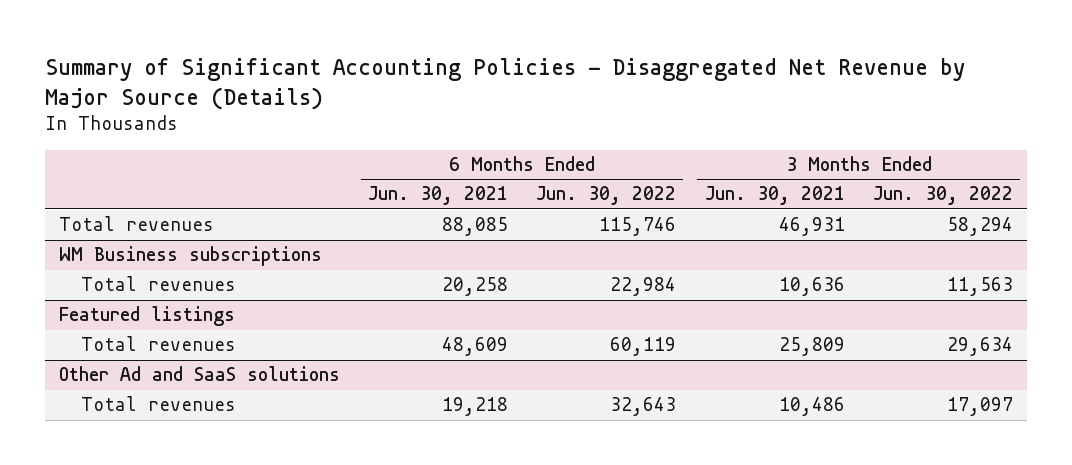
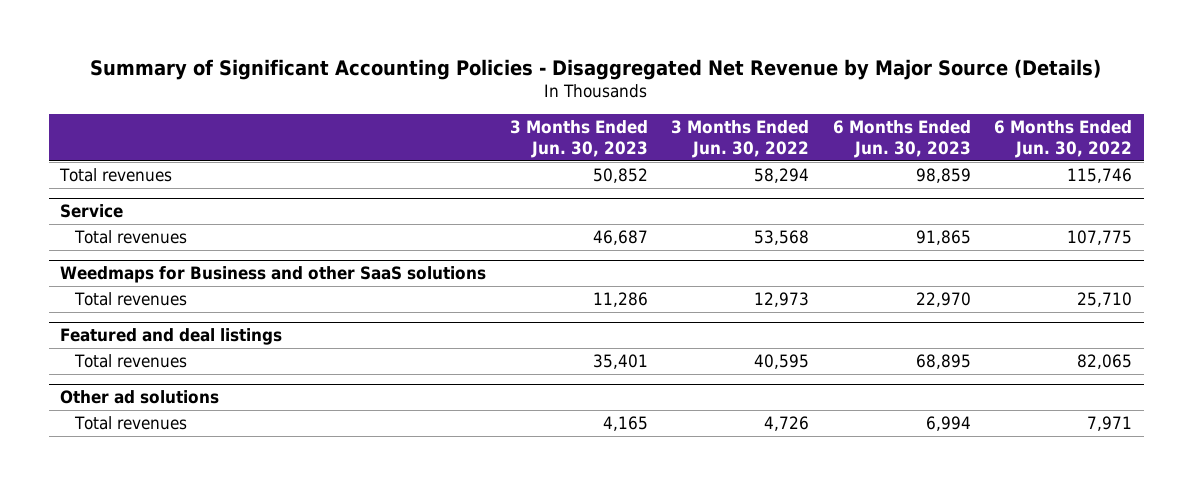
- | 6 Months Ended Jun. 30, 2021 | 6 Months Ended Jun. 30, 2022 | 3 Months Ended Jun. 30, 2021 | 3 Months Ended Jun. 30, 2022
+ | 3 Months Ended Jun. 30, 2023 | 3 Months Ended Jun. 30, 2022 | 6 Months Ended Jun. 30, 2023 | 6 Months Ended Jun. 30, 2022
- WM Business subscriptions
- Total revenues | 20,258 | 22,984 | 10,636 | 11,563
- Featured listings
- Total revenues | 48,609 | 60,119 | 25,809 | 29,634
- Other Ad and SaaS solutions
- Total revenues | 19,218 | 32,643 | 10,486 | 17,097
+ Service
+ Total revenues | 46,687 | 53,568 | 91,865 | 107,775
+ Weedmaps for Business and other SaaS solutions
+ Total revenues | 11,286 | 12,973 | 22,970 | 25,710
+ Featured and deal listings
+ Total revenues | 35,401 | 40,595 | 68,895 | 82,065
+ Other ad solutions
+ Total revenues | 4,165 | 4,726 | 6,994 | 7,971

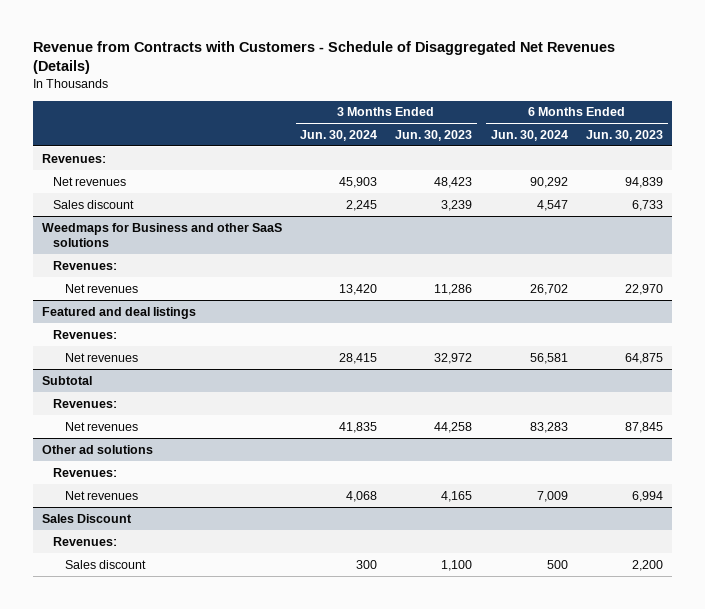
- Summary of Significant Accounting Policies - Disaggregated Net Revenue by Major Source (Details)
+ Revenue from Contracts with Customers - Schedule of Disaggregated Net Revenues (Details)
- | 3 Months Ended Jun. 30, 2023 | 3 Months Ended Jun. 30, 2022 | 6 Months Ended Jun. 30, 2023 | 6 Months Ended Jun. 30, 2022
+ | 3 Months Ended Jun. 30, 2024 | 3 Months Ended Jun. 30, 2023 | 6 Months Ended Jun. 30, 2024 | 6 Months Ended Jun. 30, 2023
- Total revenues | 50,852 | 58,294 | 98,859 | 115,746
- Service
- Total revenues | 46,687 | 53,568 | 91,865 | 107,775
+ Revenues:
+ Net revenues | 45,903 | 48,423 | 90,292 | 94,839
+ Sales discount | 2,245 | 3,239 | 4,547 | 6,733
@ Weedmaps for Business and other SaaS solutions
- Total revenues | 11,286 | 12,973 | 22,970 | 25,710
+ Revenues:
+ Net revenues | 13,420 | 11,286 | 26,702 | 22,970
@ Featured and deal listings
- Total revenues | 35,401 | 40,595 | 68,895 | 82,065
+ Revenues:
+ Net revenues | 28,415 | 32,972 | 56,581 | 64,875
+ Subtotal
+ Revenues:
+ Net revenues | 41,835 | 44,258 | 83,283 | 87,845
@ Other ad solutions
- Total revenues | 4,165 | 4,726 | 6,994 | 7,971
+ Revenues:
+ Net revenues | 4,068 | 4,165 | 7,009 | 6,994
+ Sales Discount
+ Revenues:
+ Sales discount | 300 | 1,100 | 500 | 2,200

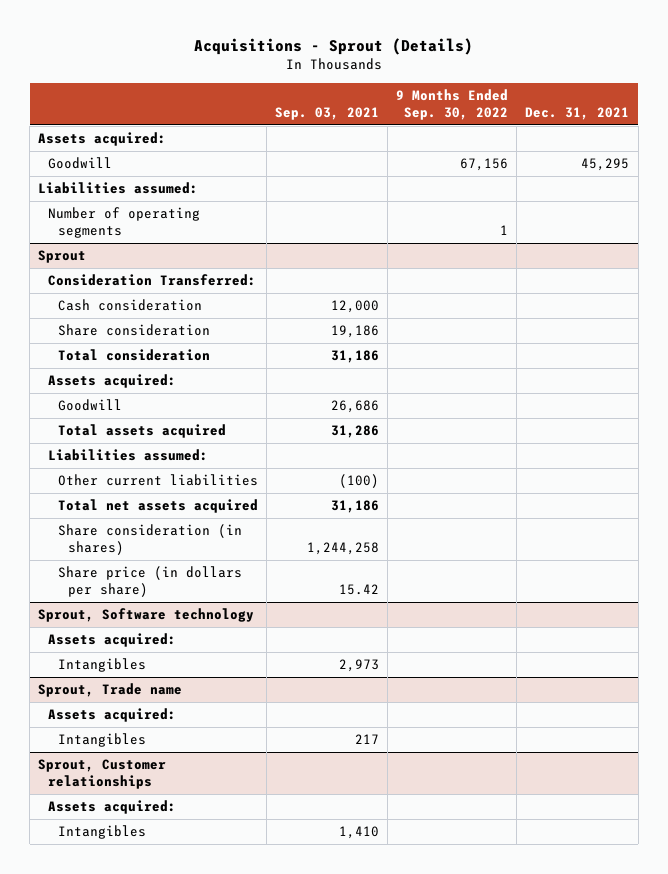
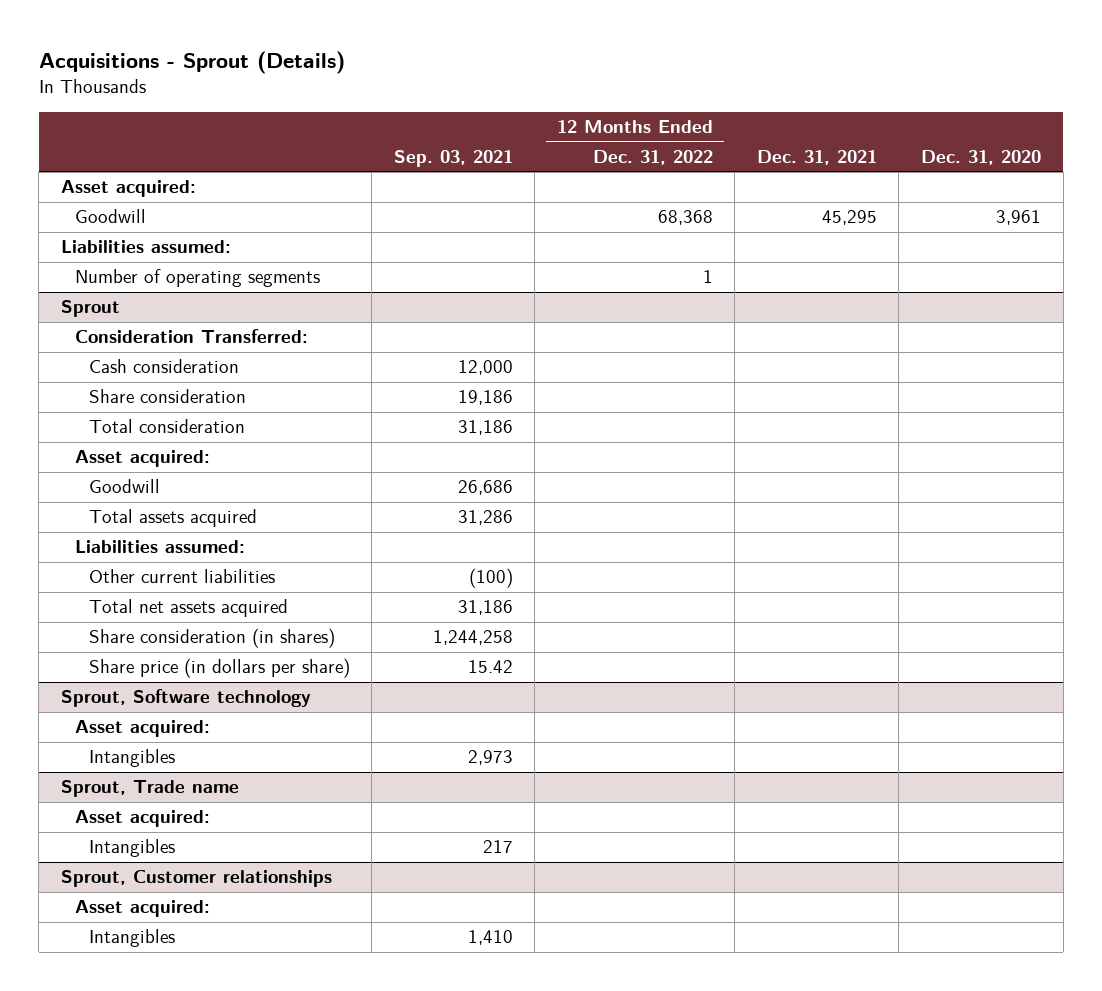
- | Sep. 03, 2021 | 9 Months Ended Sep. 30, 2022 | Dec. 31, 2021
+ | Sep. 03, 2021 | 12 Months Ended Dec. 31, 2022 | Dec. 31, 2021 | Dec. 31, 2020
- Assets acquired:
+ Asset acquired:
@ Sprout
- Assets acquired:
+ Asset acquired:
@ Sprout, Software technology
- Assets acquired:
+ Asset acquired:
@ Sprout, Trade name
- Assets acquired:
+ Asset acquired:
@ Sprout, Customer relationships
- Assets acquired:
+ Asset acquired:

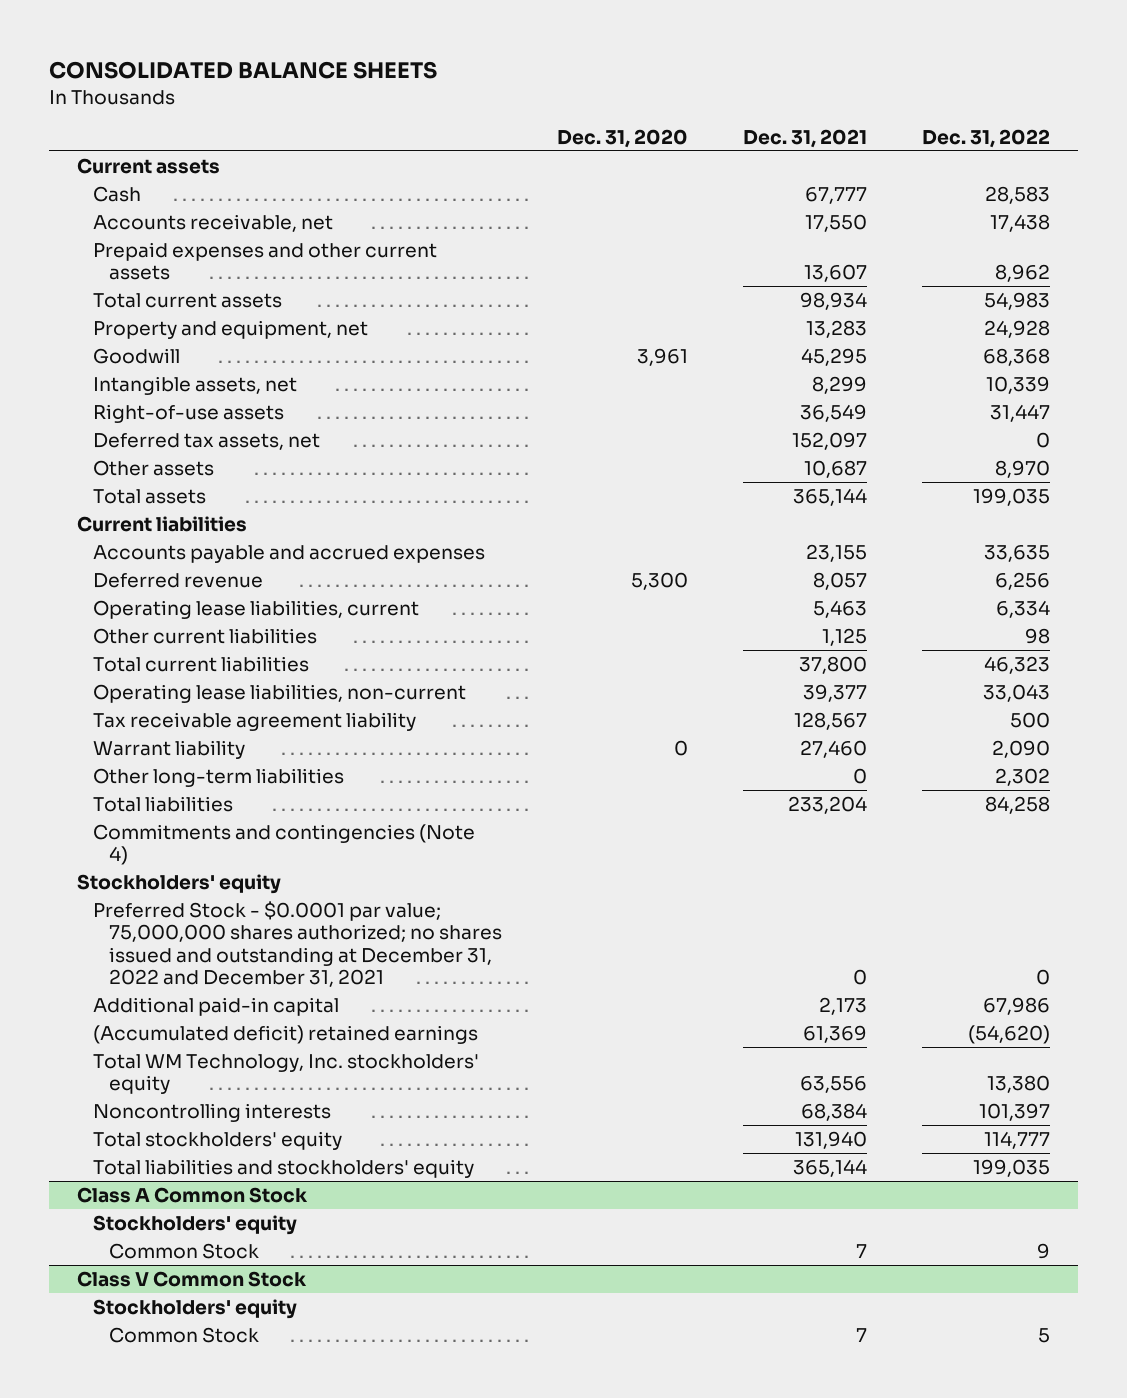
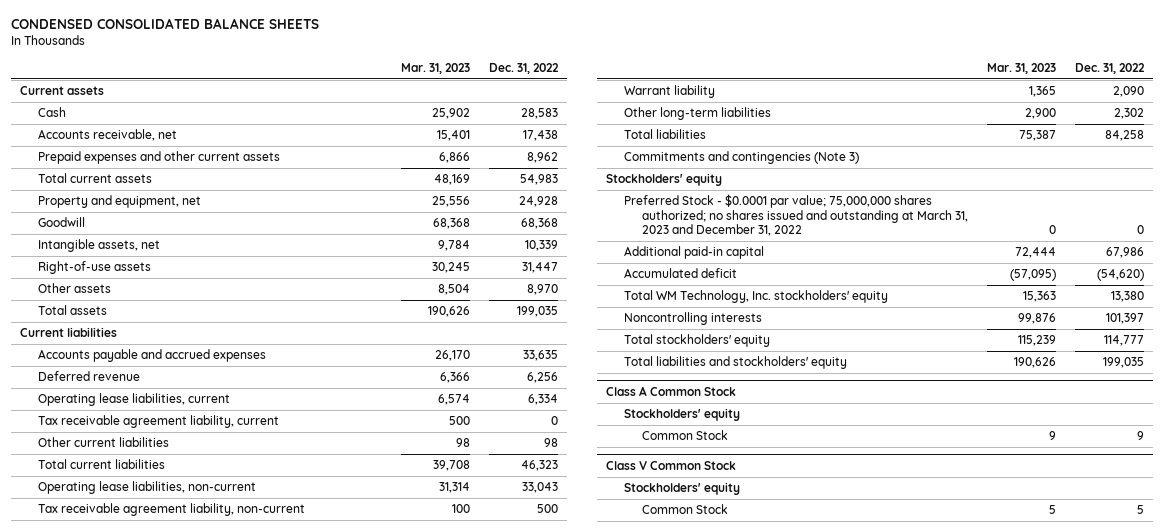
- CONSOLIDATED BALANCE SHEETS
+ CONDENSED CONSOLIDATED BALANCE SHEETS
- | Dec. 31, 2020 | Dec. 31, 2021 | Dec. 31, 2022
+ | Mar. 31, 2023 | Dec. 31, 2022
- Deferred tax assets, net | | 152,097 | 0
+ Tax receivable agreement liability, current | 500 | 0
- Tax receivable agreement liability | | 128,567 | 500
+ Tax receivable agreement liability, non-current | 100 | 500
- Commitments and contingencies (Note 4)
+ Commitments and contingencies (Note 3)
- Preferred Stock - $0.0001 par value; 75,000,000 shares authorized; no shares issued and outstanding at December 31, 2022 and December 31, 2021 | | 0 | 0
+ Preferred Stock - $0.0001 par value; 75,000,000 shares authorized; no shares issued and outstanding at March 31, 2023 and December 31, 2022 | 0 | 0
- (Accumulated deficit) retained earnings | | 61,369 | (54,620)
+ Accumulated deficit | (57,095) | (54,620)

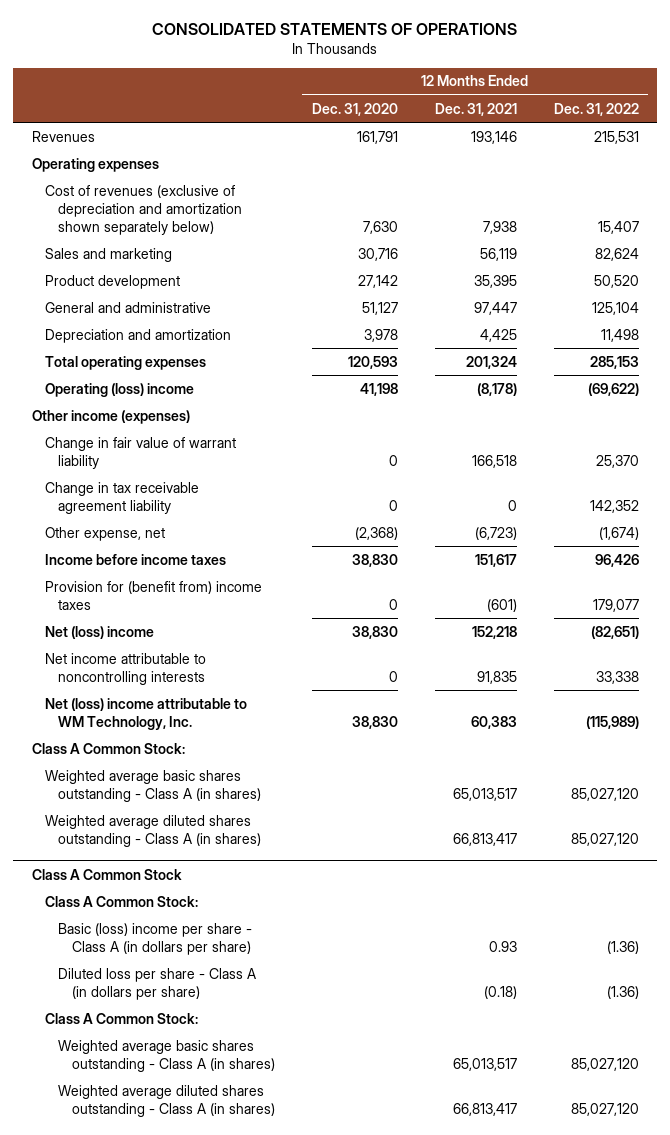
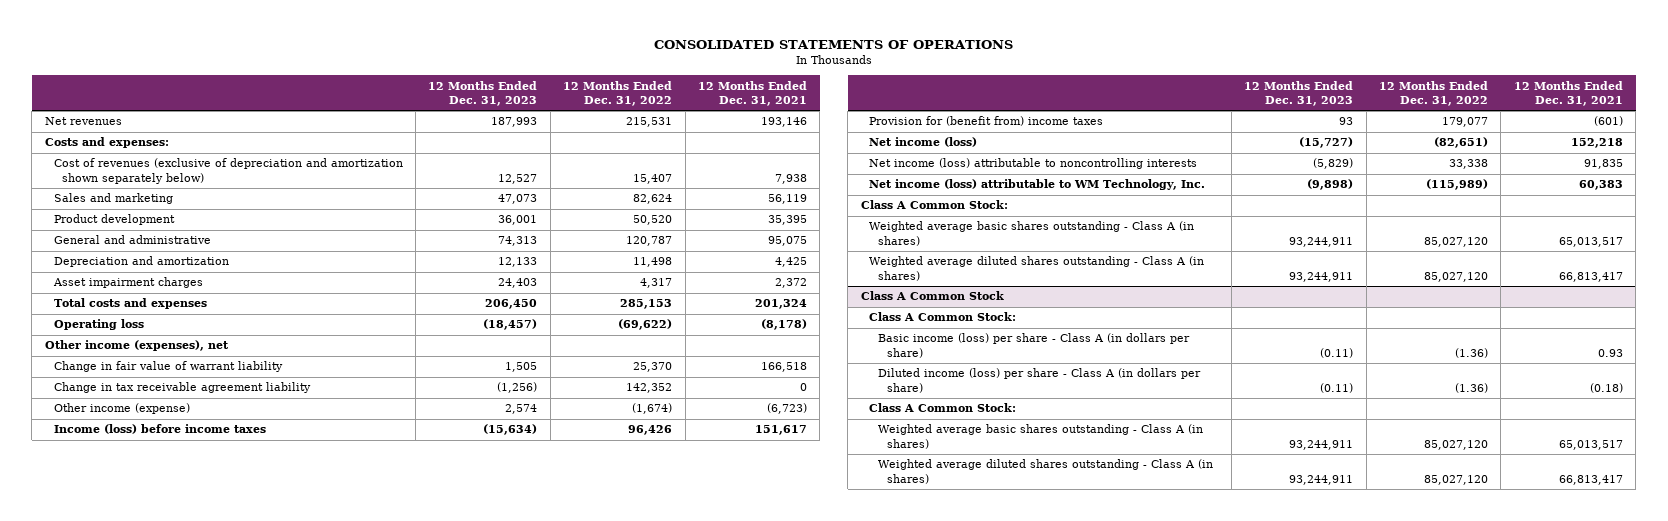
- | 12 Months Ended Dec. 31, 2020 | 12 Months Ended Dec. 31, 2021 | 12 Months Ended Dec. 31, 2022
+ | 12 Months Ended Dec. 31, 2023 | 12 Months Ended Dec. 31, 2022 | 12 Months Ended Dec. 31, 2021
- Revenues | 161,791 | 193,146 | 215,531
- Operating expenses
+ Net revenues | 187,993 | 215,531 | 193,146
+ Costs and expenses:
- General and administrative | 51,127 | 97,447 | 125,104
+ General and administrative | 74,313 | 120,787 | 95,075
- Total operating expenses | 120,593 | 201,324 | 285,153
- Operating (loss) income | 41,198 | (8,178) | (69,622)
- Other income (expenses)
+ Asset impairment charges | 24,403 | 4,317 | 2,372
+ Total costs and expenses | 206,450 | 285,153 | 201,324
+ Operating loss | (18,457) | (69,622) | (8,178)
+ Other income (expenses), net
- Other expense, net | (2,368) | (6,723) | (1,674)
- Income before income taxes | 38,830 | 151,617 | 96,426
+ Other income (expense) | 2,574 | (1,674) | (6,723)
+ Income (loss) before income taxes | (15,634) | 96,426 | 151,617
- Net (loss) income | 38,830 | 152,218 | (82,651)
- Net income attributable to noncontrolling interests | 0 | 91,835 | 33,338
- Net (loss) income attributable to WM Technology, Inc. | 38,830 | 60,383 | (115,989)
+ Net income (loss) | (15,727) | (82,651) | 152,218
+ Net income (loss) attributable to noncontrolling interests | (5,829) | 33,338 | 91,835
+ Net income (loss) attributable to WM Technology, Inc. | (9,898) | (115,989) | 60,383
@ Class A Common Stock
- Basic (loss) income per share - Class A (in dollars per share) | | 0.93 | (1.36)
- Diluted loss per share - Class A (in dollars per share) | | (0.18) | (1.36)
+ Basic income (loss) per share - Class A (in dollars per share) | (0.11) | (1.36) | 0.93
+ Diluted income (loss) per share - Class A (in dollars per share) | (0.11) | (1.36) | (0.18)

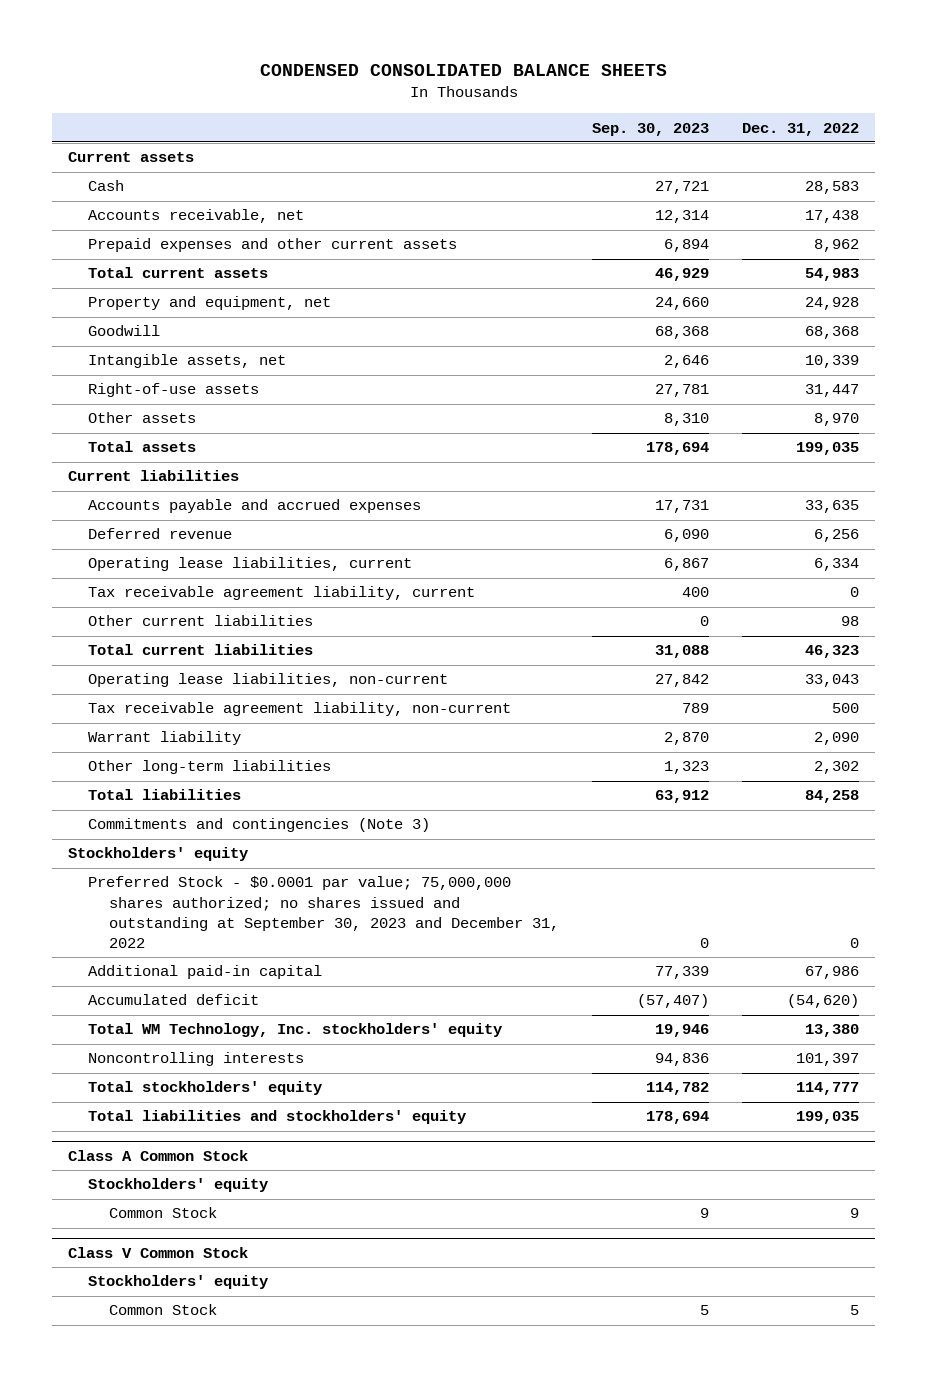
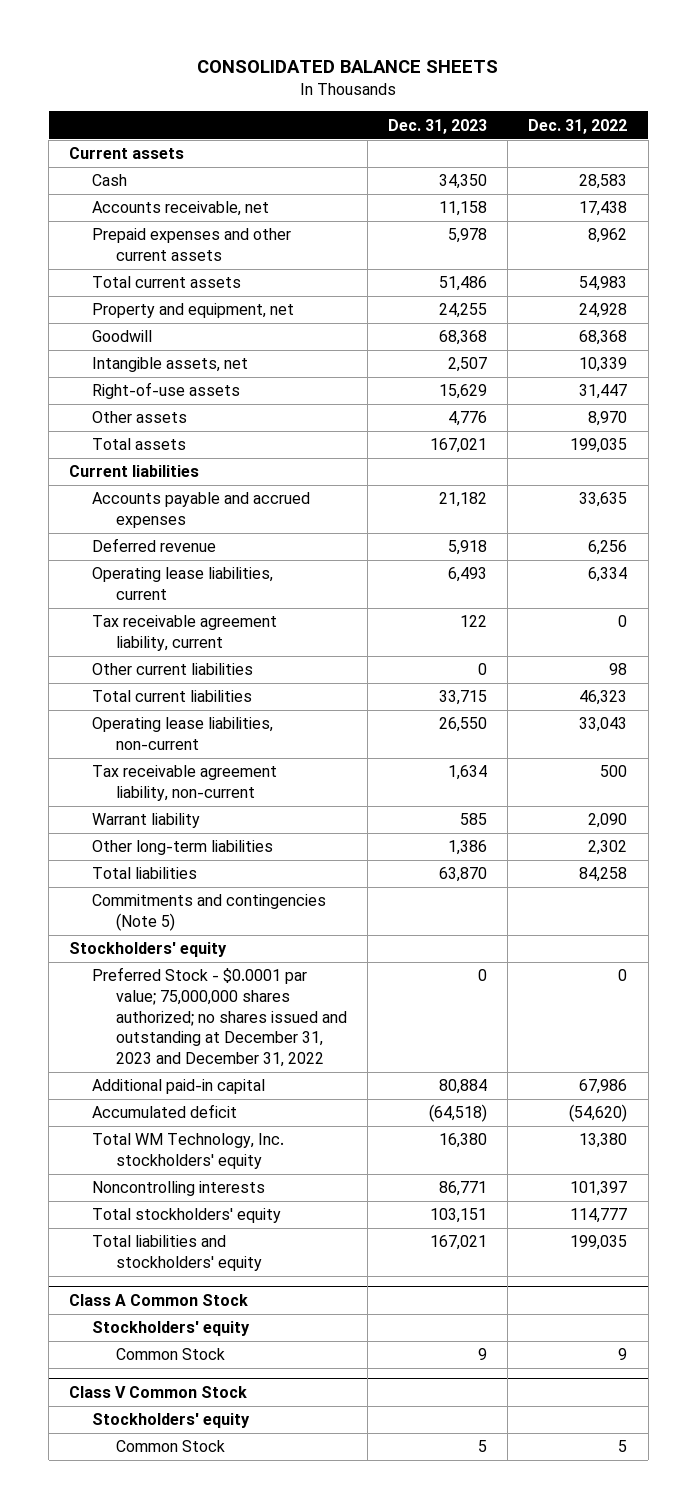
- CONDENSED CONSOLIDATED BALANCE SHEETS
+ CONSOLIDATED BALANCE SHEETS
- | Sep. 30, 2023 | Dec. 31, 2022
+ | Dec. 31, 2023 | Dec. 31, 2022
- Commitments and contingencies (Note 3)
+ Commitments and contingencies (Note 5)
- Preferred Stock - $0.0001 par value; 75,000,000 shares authorized; no shares issued and outstanding at September 30, 2023 and December 31, 2022 | 0 | 0
+ Preferred Stock - $0.0001 par value; 75,000,000 shares authorized; no shares issued and outstanding at December 31, 2023 and December 31, 2022 | 0 | 0

